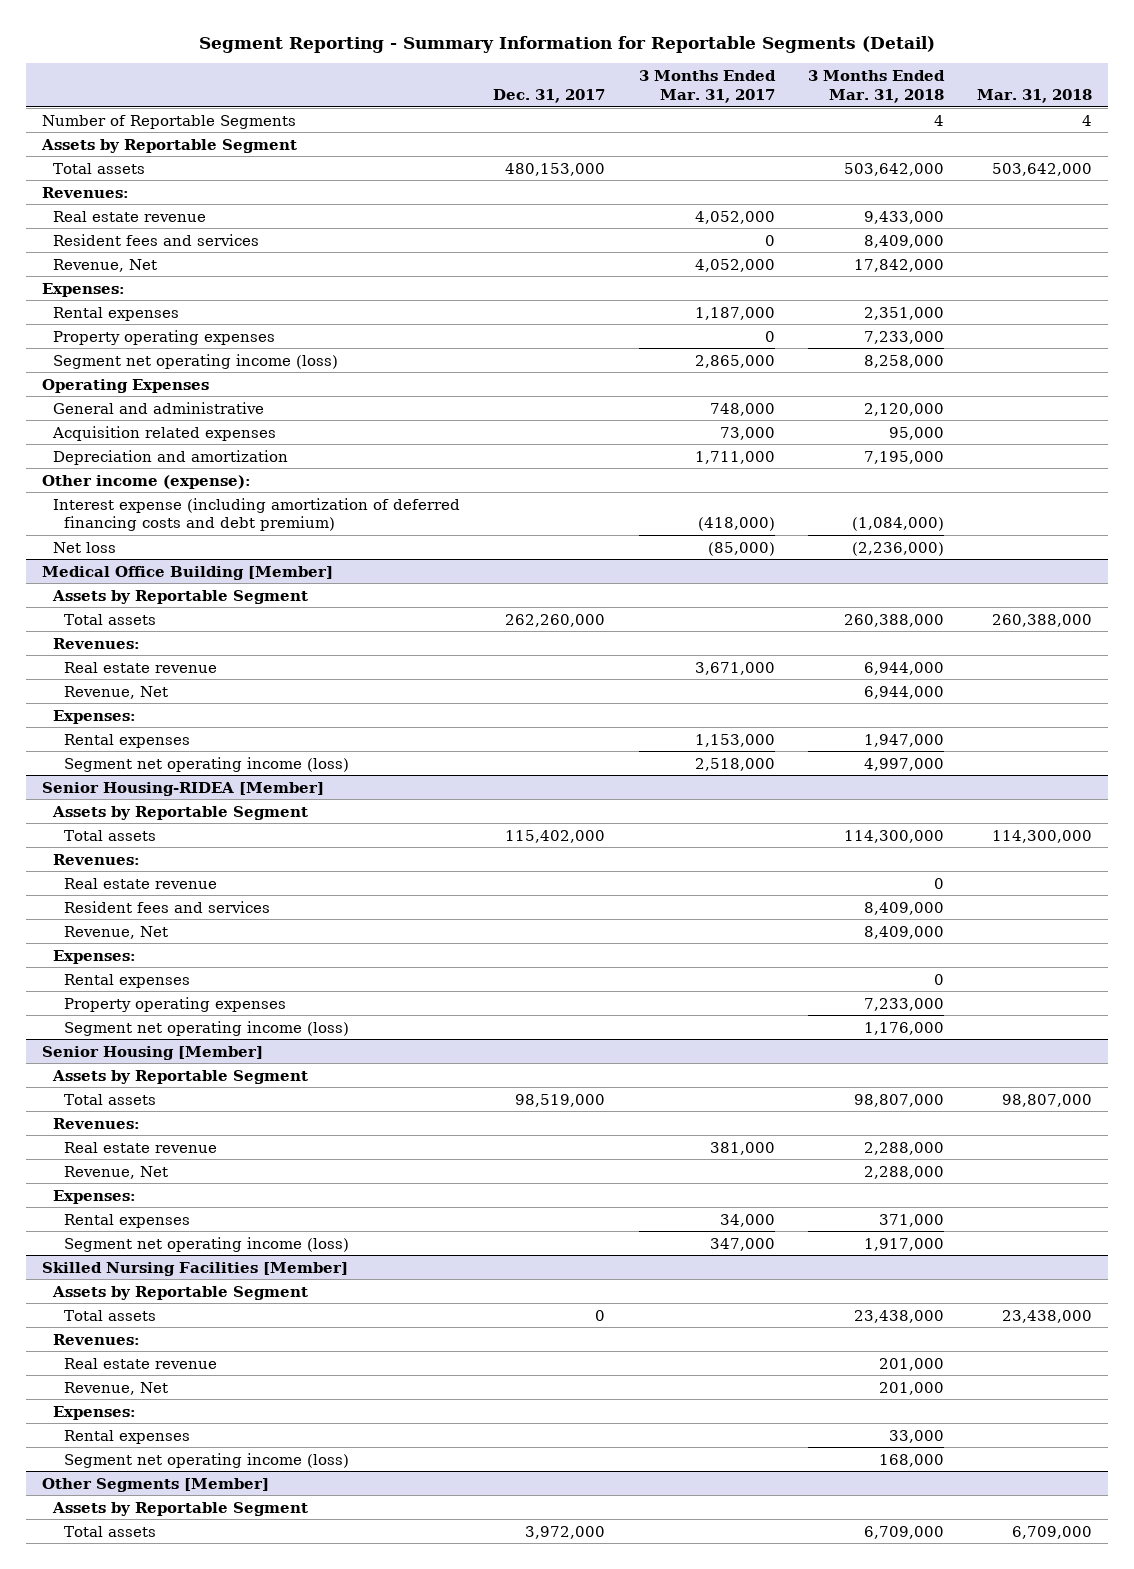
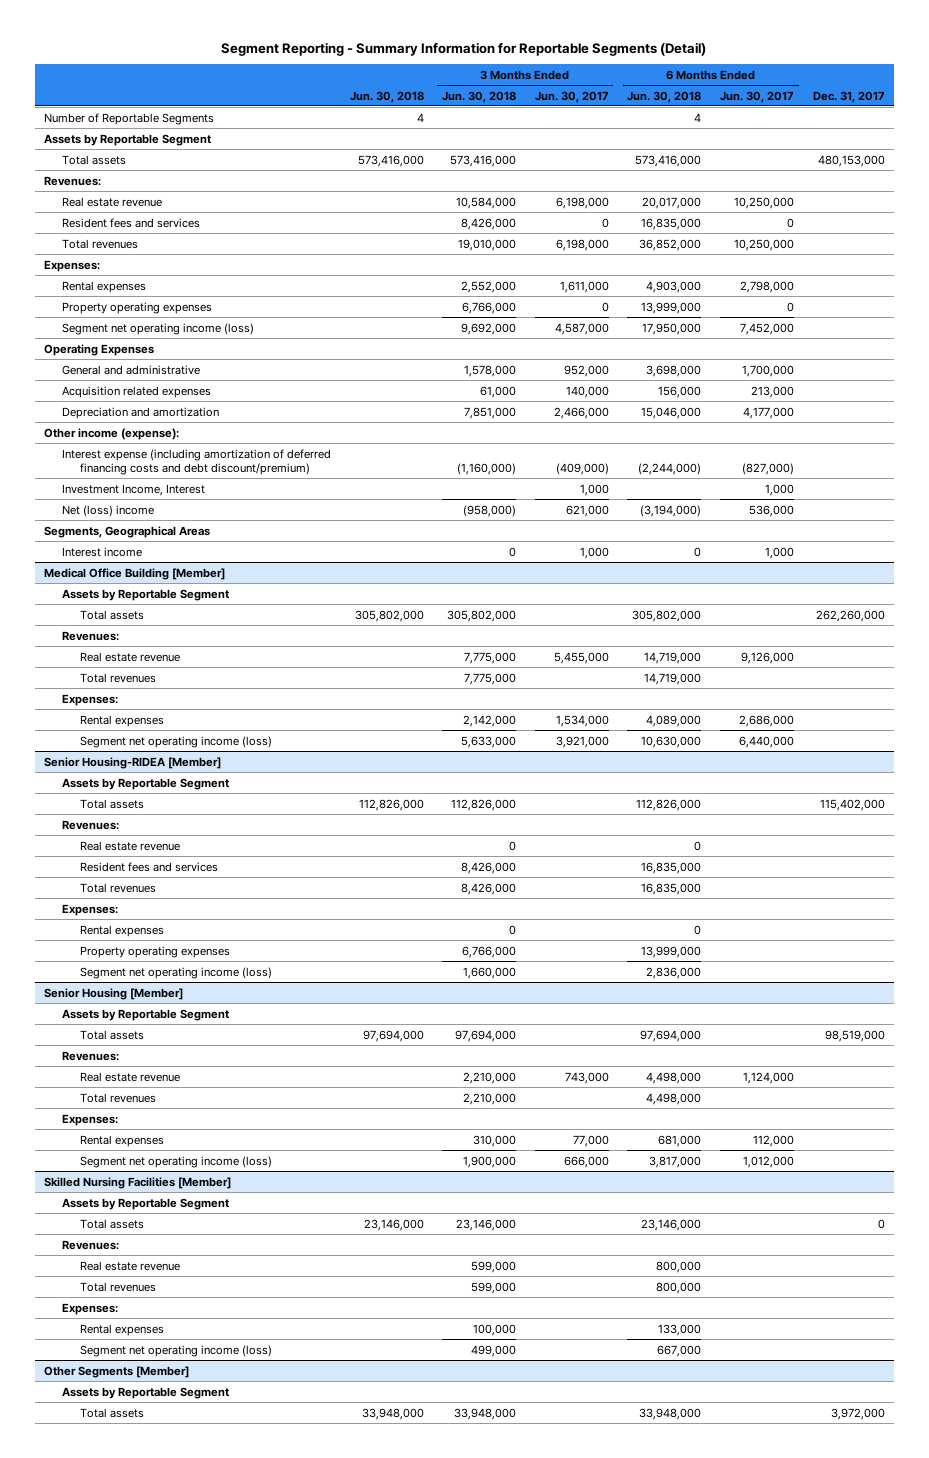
- | Dec. 31, 2017 | 3 Months Ended Mar. 31, 2017 | 3 Months Ended Mar. 31, 2018 | Mar. 31, 2018
+ | Jun. 30, 2018 | 3 Months Ended Jun. 30, 2018 | 3 Months Ended Jun. 30, 2017 | 6 Months Ended Jun. 30, 2018 | 6 Months Ended Jun. 30, 2017 | Dec. 31, 2017
- Revenue, Net | | 4,052,000 | 17,842,000 |
+ Total revenues | | 19,010,000 | 6,198,000 | 36,852,000 | 10,250,000 |
- Interest expense (including amortization of deferred financing costs and debt premium) | | (418,000) | (1,084,000) |
- Net loss | | (85,000) | (2,236,000) |
+ Interest expense (including amortization of deferred financing costs and debt discount/premium) | | (1,160,000) | (409,000) | (2,244,000) | (827,000) |
+ Investment Income, Interest | | | 1,000 | | 1,000 |
+ Net (loss) income | | (958,000) | 621,000 | (3,194,000) | 536,000 |
+ Segments, Geographical Areas
+ Interest income | | 0 | 1,000 | 0 | 1,000 |
@ Medical Office Building [Member]
- Revenue, Net | | | 6,944,000 |
+ Total revenues | | 7,775,000 | | 14,719,000 | |
@ Senior Housing-RIDEA [Member]
- Revenue, Net | | | 8,409,000 |
+ Total revenues | | 8,426,000 | | 16,835,000 | |
@ Senior Housing [Member]
- Revenue, Net | | | 2,288,000 |
+ Total revenues | | 2,210,000 | | 4,498,000 | |
@ Skilled Nursing Facilities [Member]
- Revenue, Net | | | 201,000 |
+ Total revenues | | 599,000 | | 800,000 | |

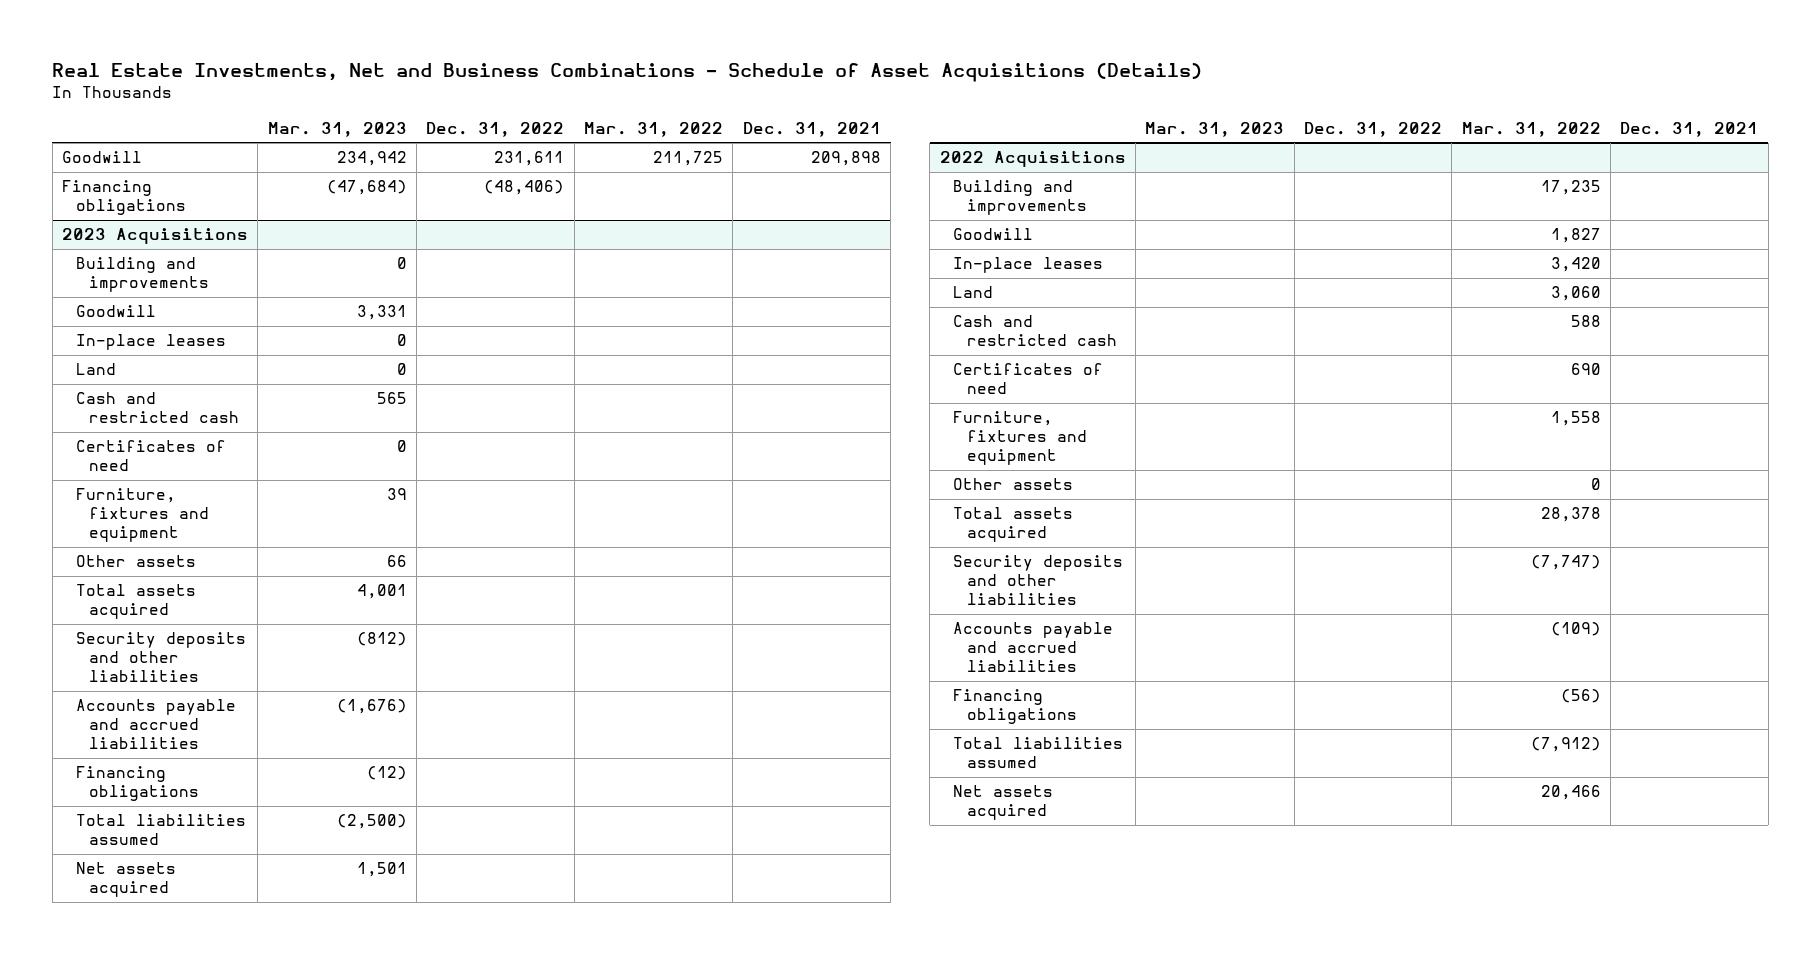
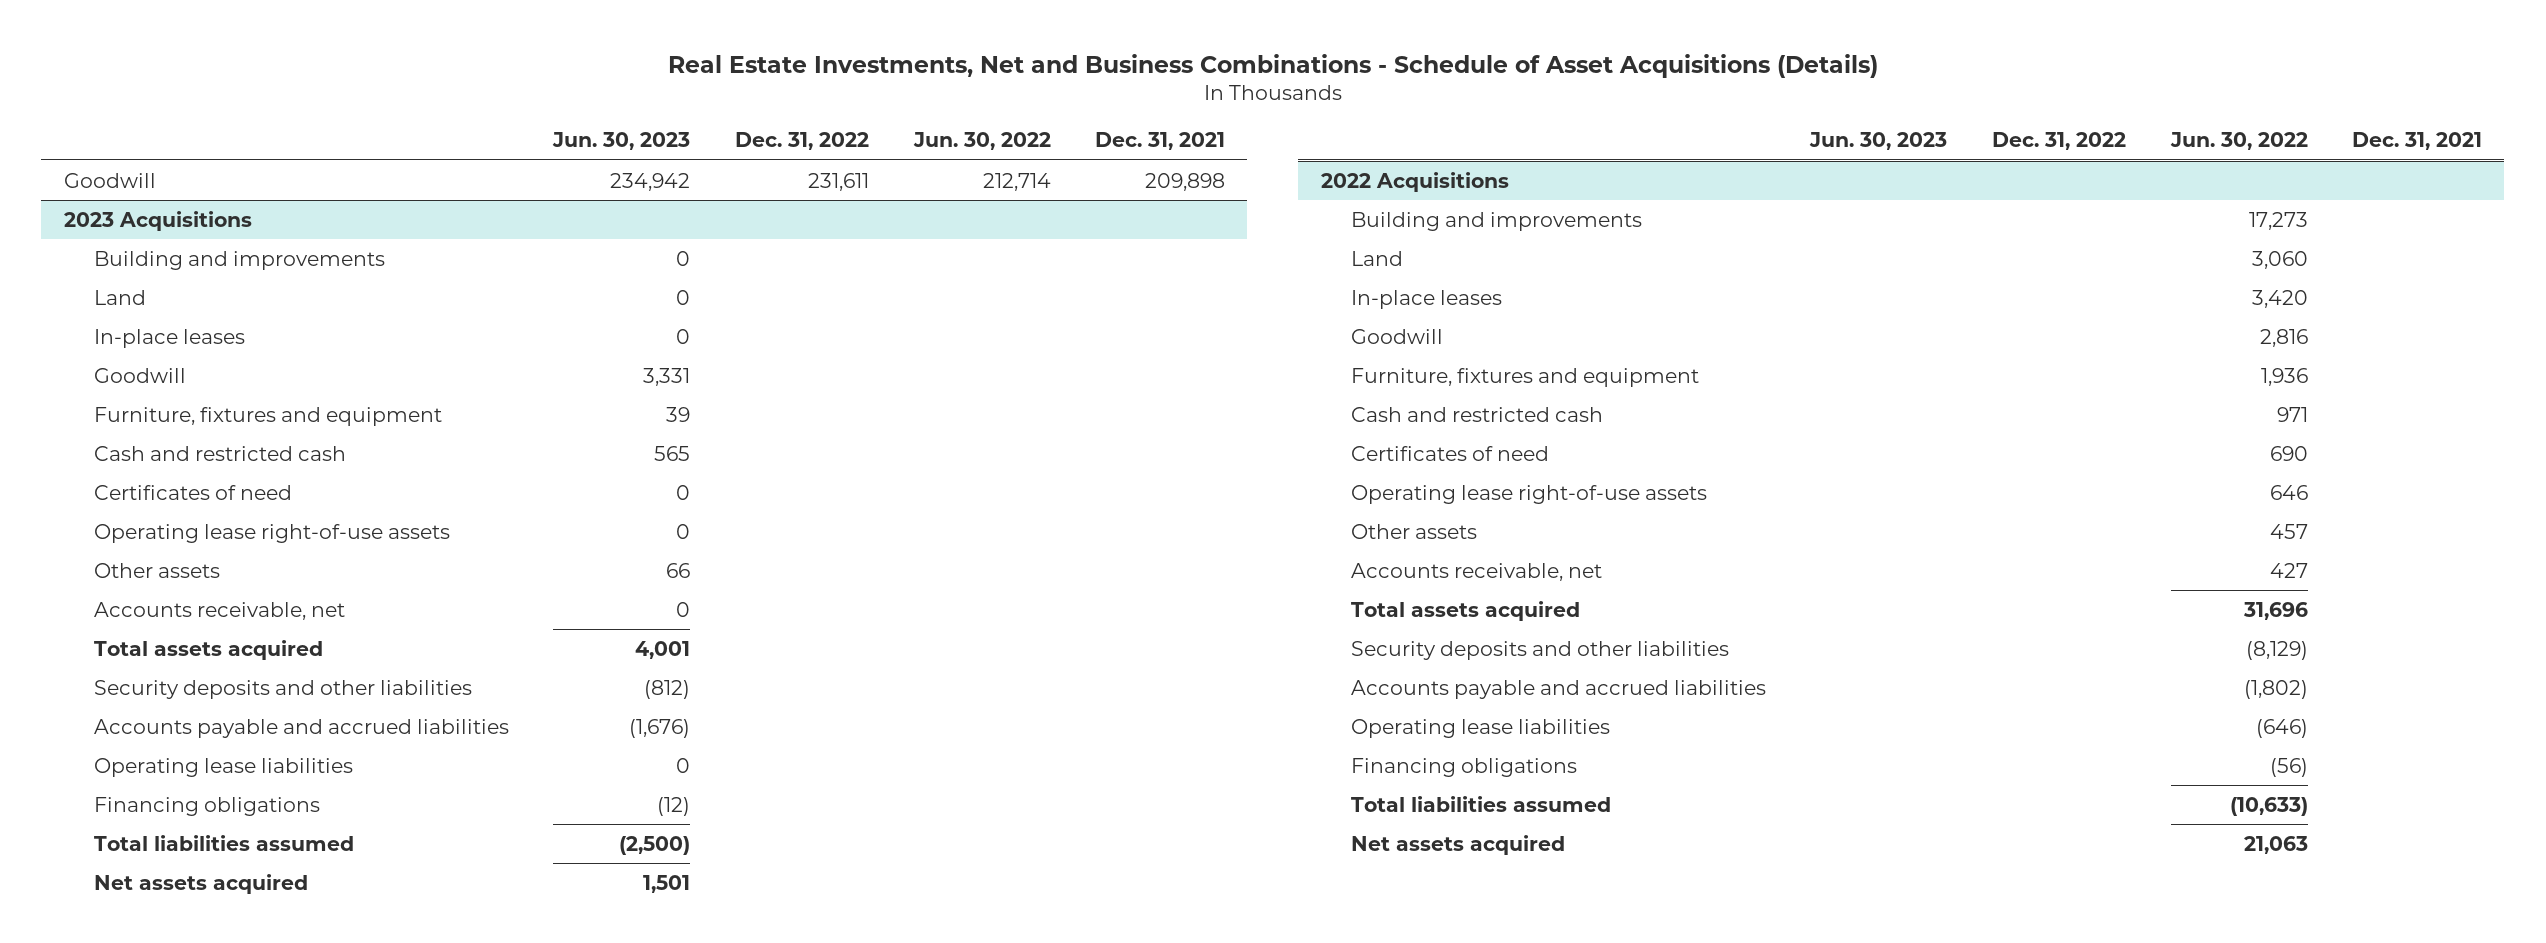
- | Mar. 31, 2023 | Dec. 31, 2022 | Mar. 31, 2022 | Dec. 31, 2021
+ | Jun. 30, 2023 | Dec. 31, 2022 | Jun. 30, 2022 | Dec. 31, 2021
- Financing obligations | (47,684) | (48,406) | |
@ 2023 Acquisitions
moved down: In-place leases | 0 | | |
moved down: Goodwill | 3,331 | | |
moved up: Furniture, fixtures and equipment | 39 | | |
+ Operating lease right-of-use assets | 0 | | |
+ Accounts receivable, net | 0 | | |
+ Operating lease liabilities | 0 | | |
@ 2022 Acquisitions
moved down: In-place leases | | | 3,420 |
moved down: Goodwill | | | 2,816 |
moved up: Furniture, fixtures and equipment | | | 1,936 |
+ Operating lease right-of-use assets | | | 646 |
+ Accounts receivable, net | | | 427 |
+ Operating lease liabilities | | | (646) |

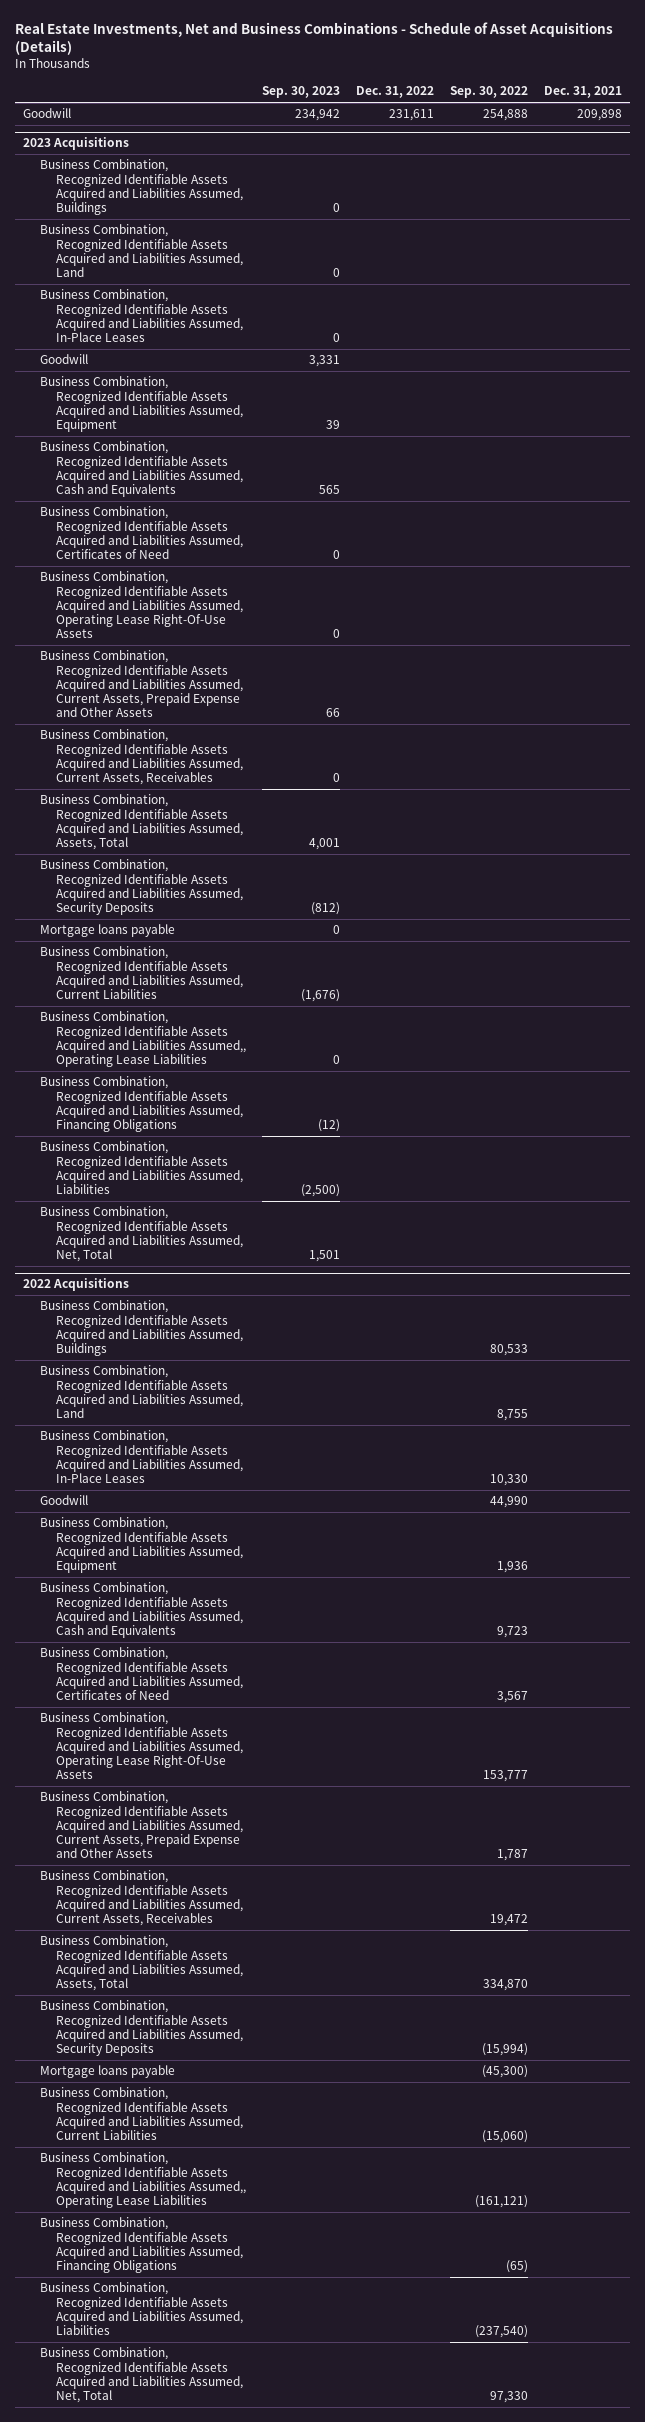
- | Jun. 30, 2023 | Dec. 31, 2022 | Jun. 30, 2022 | Dec. 31, 2021
+ | Sep. 30, 2023 | Dec. 31, 2022 | Sep. 30, 2022 | Dec. 31, 2021
@ 2023 Acquisitions
- Building and improvements | 0 | | |
- Land | 0 | | |
- In-place leases | 0 | | |
+ Business Combination, Recognized Identifiable Assets Acquired and Liabilities Assumed, Buildings | 0 | | |
+ Business Combination, Recognized Identifiable Assets Acquired and Liabilities Assumed, Land | 0 | | |
+ Business Combination, Recognized Identifiable Assets Acquired and Liabilities Assumed, In-Place Leases | 0 | | |
- Furniture, fixtures and equipment | 39 | | |
- Cash and restricted cash | 565 | | |
- Certificates of need | 0 | | |
- Operating lease right-of-use assets | 0 | | |
- Other assets | 66 | | |
- Accounts receivable, net | 0 | | |
- Total assets acquired | 4,001 | | |
- Security deposits and other liabilities | (812) | | |
- Accounts payable and accrued liabilities | (1,676) | | |
- Operating lease liabilities | 0 | | |
- Financing obligations | (12) | | |
- Total liabilities assumed | (2,500) | | |
- Net assets acquired | 1,501 | | |
+ Business Combination, Recognized Identifiable Assets Acquired and Liabilities Assumed, Equipment | 39 | | |
+ Business Combination, Recognized Identifiable Assets Acquired and Liabilities Assumed, Cash and Equivalents | 565 | | |
+ Business Combination, Recognized Identifiable Assets Acquired and Liabilities Assumed, Certificates of Need | 0 | | |
+ Business Combination, Recognized Identifiable Assets Acquired and Liabilities Assumed, Operating Lease Right-Of-Use Assets | 0 | | |
+ Business Combination, Recognized Identifiable Assets Acquired and Liabilities Assumed, Current Assets, Prepaid Expense and Other Assets | 66 | | |
+ Business Combination, Recognized Identifiable Assets Acquired and Liabilities Assumed, Current Assets, Receivables | 0 | | |
+ Business Combination, Recognized Identifiable Assets Acquired and Liabilities Assumed, Assets, Total | 4,001 | | |
+ Business Combination, Recognized Identifiable Assets Acquired and Liabilities Assumed, Security Deposits | (812) | | |
+ Mortgage loans payable | 0 | | |
+ Business Combination, Recognized Identifiable Assets Acquired and Liabilities Assumed, Current Liabilities | (1,676) | | |
+ Business Combination, Recognized Identifiable Assets Acquired and Liabilities Assumed,, Operating Lease Liabilities | 0 | | |
+ Business Combination, Recognized Identifiable Assets Acquired and Liabilities Assumed, Financing Obligations | (12) | | |
+ Business Combination, Recognized Identifiable Assets Acquired and Liabilities Assumed, Liabilities | (2,500) | | |
+ Business Combination, Recognized Identifiable Assets Acquired and Liabilities Assumed, Net, Total | 1,501 | | |
@ 2022 Acquisitions
- Building and improvements | | | 17,273 |
- Land | | | 3,060 |
- In-place leases | | | 3,420 |
+ Business Combination, Recognized Identifiable Assets Acquired and Liabilities Assumed, Buildings | | | 80,533 |
+ Business Combination, Recognized Identifiable Assets Acquired and Liabilities Assumed, Land | | | 8,755 |
+ Business Combination, Recognized Identifiable Assets Acquired and Liabilities Assumed, In-Place Leases | | | 10,330 |
- Furniture, fixtures and equipment | | | 1,936 |
- Cash and restricted cash | | | 971 |
- Certificates of need | | | 690 |
- Operating lease right-of-use assets | | | 646 |
- Other assets | | | 457 |
- Accounts receivable, net | | | 427 |
- Total assets acquired | | | 31,696 |
- Security deposits and other liabilities | | | (8,129) |
- Accounts payable and accrued liabilities | | | (1,802) |
- Operating lease liabilities | | | (646) |
- Financing obligations | | | (56) |
- Total liabilities assumed | | | (10,633) |
- Net assets acquired | | | 21,063 |
+ Business Combination, Recognized Identifiable Assets Acquired and Liabilities Assumed, Equipment | | | 1,936 |
+ Business Combination, Recognized Identifiable Assets Acquired and Liabilities Assumed, Cash and Equivalents | | | 9,723 |
+ Business Combination, Recognized Identifiable Assets Acquired and Liabilities Assumed, Certificates of Need | | | 3,567 |
+ Business Combination, Recognized Identifiable Assets Acquired and Liabilities Assumed, Operating Lease Right-Of-Use Assets | | | 153,777 |
+ Business Combination, Recognized Identifiable Assets Acquired and Liabilities Assumed, Current Assets, Prepaid Expense and Other Assets | | | 1,787 |
+ Business Combination, Recognized Identifiable Assets Acquired and Liabilities Assumed, Current Assets, Receivables | | | 19,472 |
+ Business Combination, Recognized Identifiable Assets Acquired and Liabilities Assumed, Assets, Total | | | 334,870 |
+ Business Combination, Recognized Identifiable Assets Acquired and Liabilities Assumed, Security Deposits | | | (15,994) |
+ Mortgage loans payable | | | (45,300) |
+ Business Combination, Recognized Identifiable Assets Acquired and Liabilities Assumed, Current Liabilities | | | (15,060) |
+ Business Combination, Recognized Identifiable Assets Acquired and Liabilities Assumed,, Operating Lease Liabilities | | | (161,121) |
+ Business Combination, Recognized Identifiable Assets Acquired and Liabilities Assumed, Financing Obligations | | | (65) |
+ Business Combination, Recognized Identifiable Assets Acquired and Liabilities Assumed, Liabilities | | | (237,540) |
+ Business Combination, Recognized Identifiable Assets Acquired and Liabilities Assumed, Net, Total | | | 97,330 |

